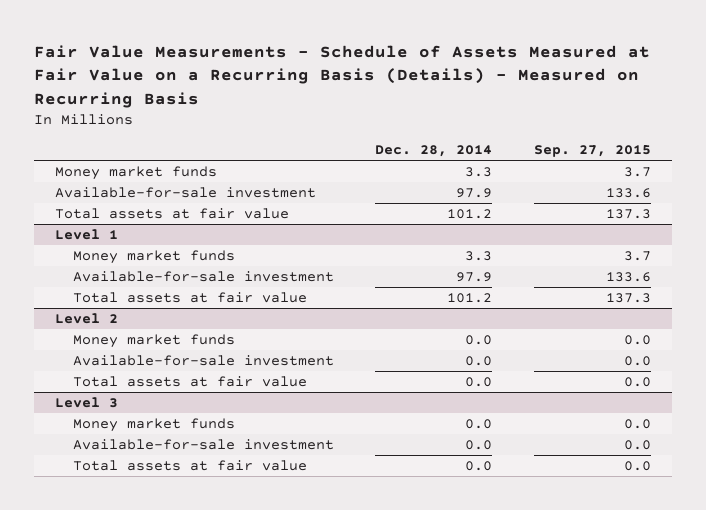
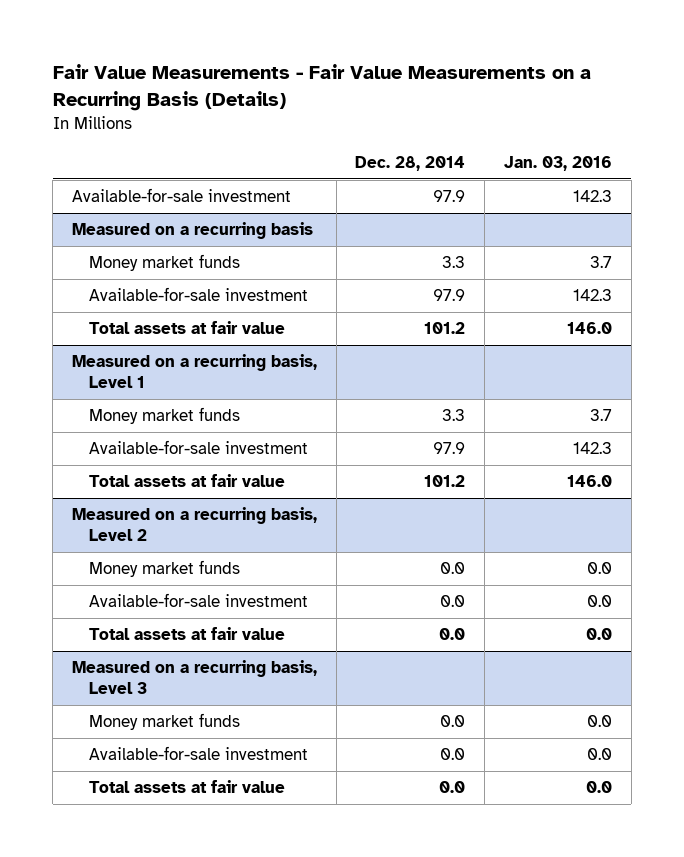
- Fair Value Measurements - Schedule of Assets Measured at Fair Value on a Recurring Basis (Details) - Measured on Recurring Basis
+ Fair Value Measurements - Fair Value Measurements on a Recurring Basis (Details)
- | Dec. 28, 2014 | Sep. 27, 2015
+ | Dec. 28, 2014 | Jan. 03, 2016
+ Available-for-sale investment | 97.9 | 142.3
+ Measured on a recurring basis
- Level 1
+ Measured on a recurring basis, Level 1
- Level 2
+ Measured on a recurring basis, Level 2
- Level 3
+ Measured on a recurring basis, Level 3

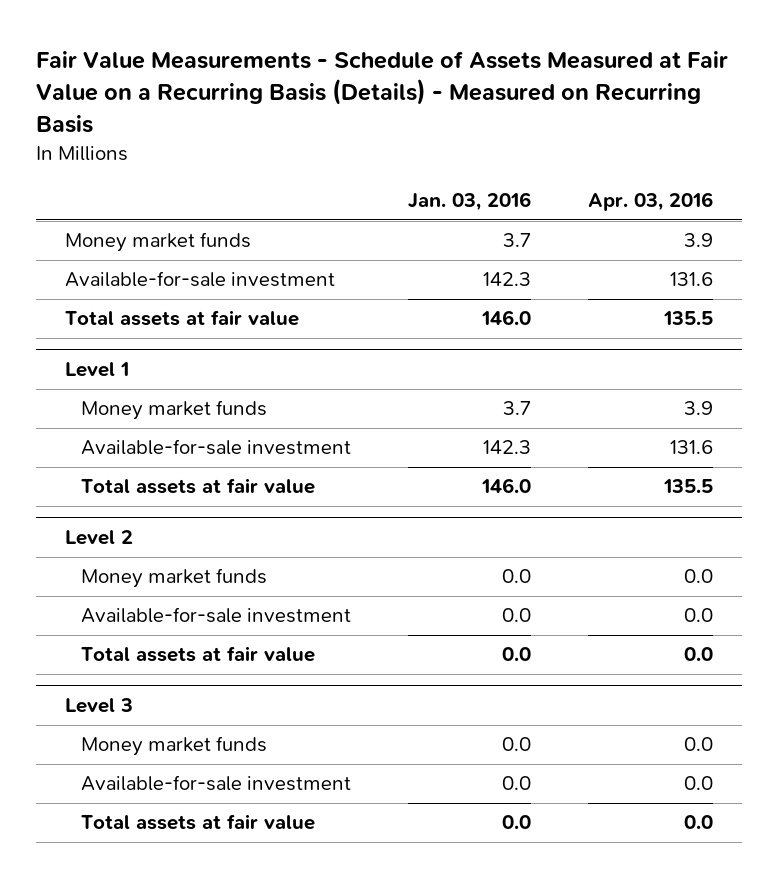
- Fair Value Measurements - Fair Value Measurements on a Recurring Basis (Details)
+ Fair Value Measurements - Schedule of Assets Measured at Fair Value on a Recurring Basis (Details) - Measured on Recurring Basis
- | Dec. 28, 2014 | Jan. 03, 2016
+ | Jan. 03, 2016 | Apr. 03, 2016
- Available-for-sale investment | 97.9 | 142.3
- Measured on a recurring basis
- Measured on a recurring basis, Level 1
+ Level 1
- Measured on a recurring basis, Level 2
+ Level 2
- Measured on a recurring basis, Level 3
+ Level 3

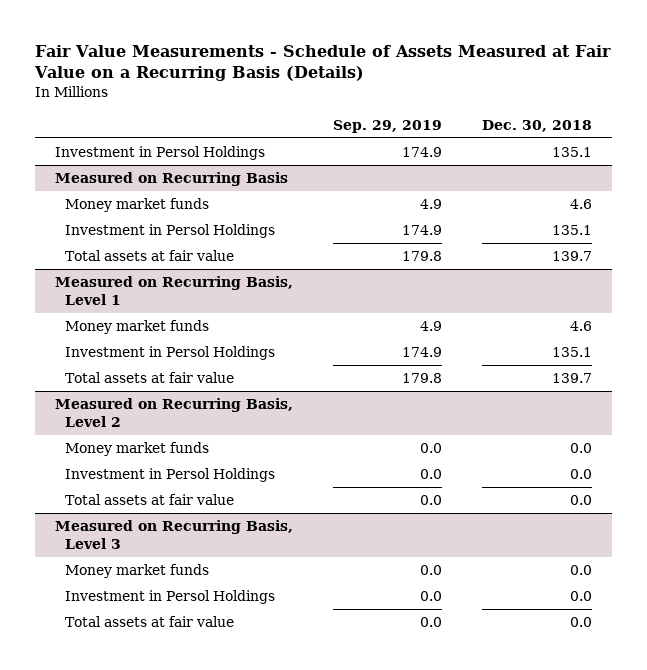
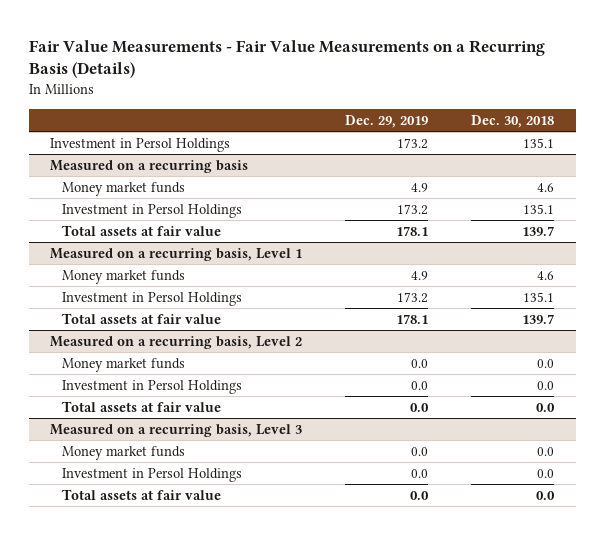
- Fair Value Measurements - Schedule of Assets Measured at Fair Value on a Recurring Basis (Details)
+ Fair Value Measurements - Fair Value Measurements on a Recurring Basis (Details)
- | Sep. 29, 2019 | Dec. 30, 2018
+ | Dec. 29, 2019 | Dec. 30, 2018
- Measured on Recurring Basis
+ Measured on a recurring basis
- Measured on Recurring Basis, Level 1
+ Measured on a recurring basis, Level 1
- Measured on Recurring Basis, Level 2
+ Measured on a recurring basis, Level 2
- Measured on Recurring Basis, Level 3
+ Measured on a recurring basis, Level 3

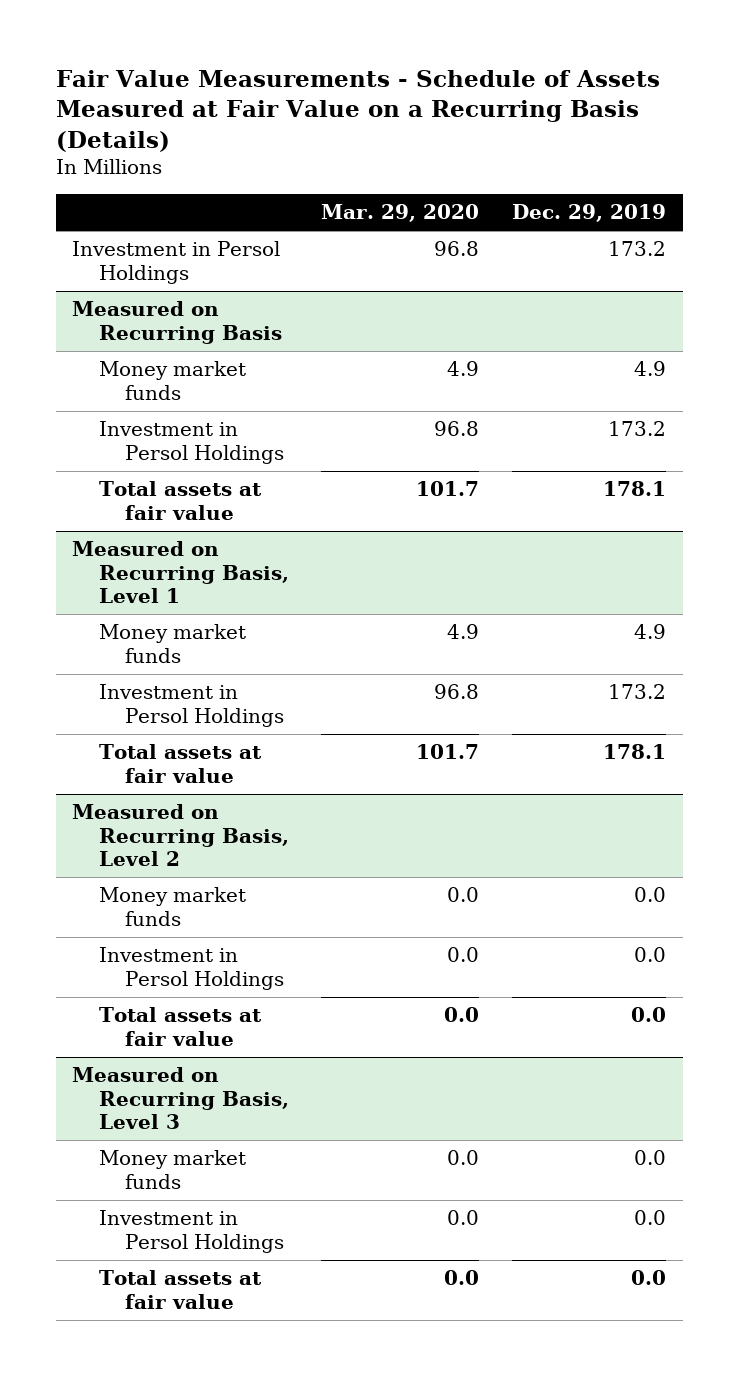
- Fair Value Measurements - Fair Value Measurements on a Recurring Basis (Details)
+ Fair Value Measurements - Schedule of Assets Measured at Fair Value on a Recurring Basis (Details)
- | Dec. 29, 2019 | Dec. 30, 2018
+ | Mar. 29, 2020 | Dec. 29, 2019
- Measured on a recurring basis
+ Measured on Recurring Basis
- Measured on a recurring basis, Level 1
+ Measured on Recurring Basis, Level 1
- Measured on a recurring basis, Level 2
+ Measured on Recurring Basis, Level 2
- Measured on a recurring basis, Level 3
+ Measured on Recurring Basis, Level 3

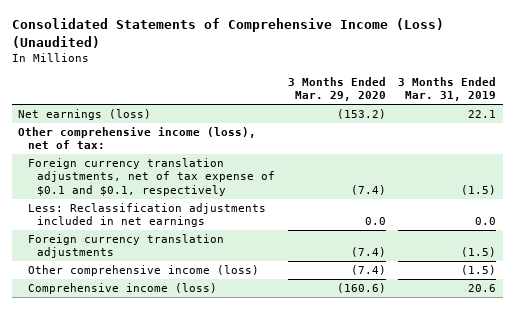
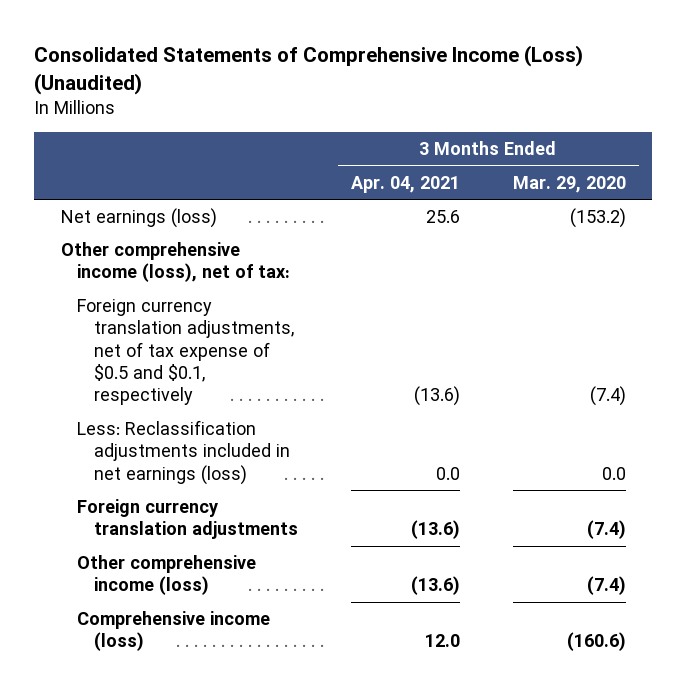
- | 3 Months Ended Mar. 29, 2020 | 3 Months Ended Mar. 31, 2019
+ | 3 Months Ended Apr. 04, 2021 | 3 Months Ended Mar. 29, 2020
- Foreign currency translation adjustments, net of tax expense of $0.1 and $0.1, respectively | (7.4) | (1.5)
- Less: Reclassification adjustments included in net earnings | 0.0 | 0.0
+ Foreign currency translation adjustments, net of tax expense of $0.5 and $0.1, respectively | (13.6) | (7.4)
+ Less: Reclassification adjustments included in net earnings (loss) | 0.0 | 0.0

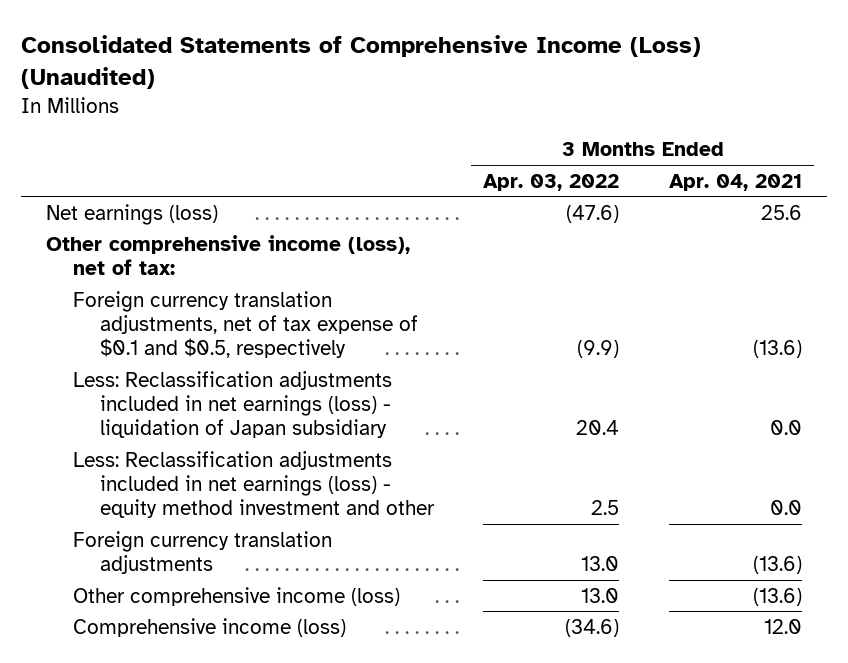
- | 3 Months Ended Apr. 04, 2021 | 3 Months Ended Mar. 29, 2020
+ | 3 Months Ended Apr. 03, 2022 | 3 Months Ended Apr. 04, 2021
- Foreign currency translation adjustments, net of tax expense of $0.5 and $0.1, respectively | (13.6) | (7.4)
- Less: Reclassification adjustments included in net earnings (loss) | 0.0 | 0.0
+ Foreign currency translation adjustments, net of tax expense of $0.1 and $0.5, respectively | (9.9) | (13.6)
+ Less: Reclassification adjustments included in net earnings (loss) - liquidation of Japan subsidiary | 20.4 | 0.0
+ Less: Reclassification adjustments included in net earnings (loss) - equity method investment and other | 2.5 | 0.0

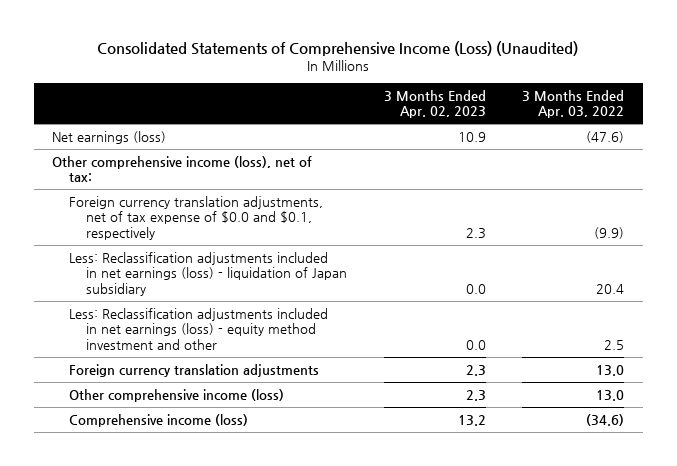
- | 3 Months Ended Apr. 03, 2022 | 3 Months Ended Apr. 04, 2021
+ | 3 Months Ended Apr. 02, 2023 | 3 Months Ended Apr. 03, 2022
- Foreign currency translation adjustments, net of tax expense of $0.1 and $0.5, respectively | (9.9) | (13.6)
+ Foreign currency translation adjustments, net of tax expense of $0.0 and $0.1, respectively | 2.3 | (9.9)

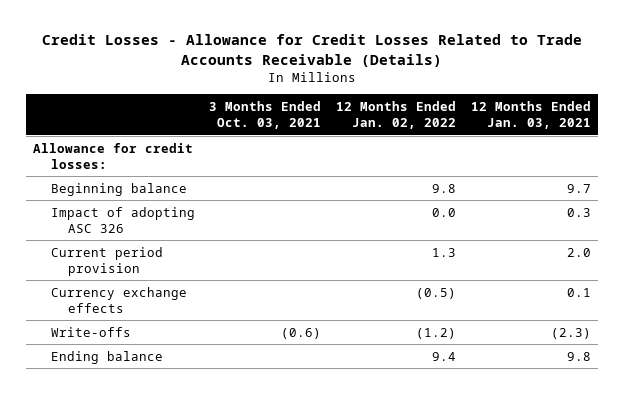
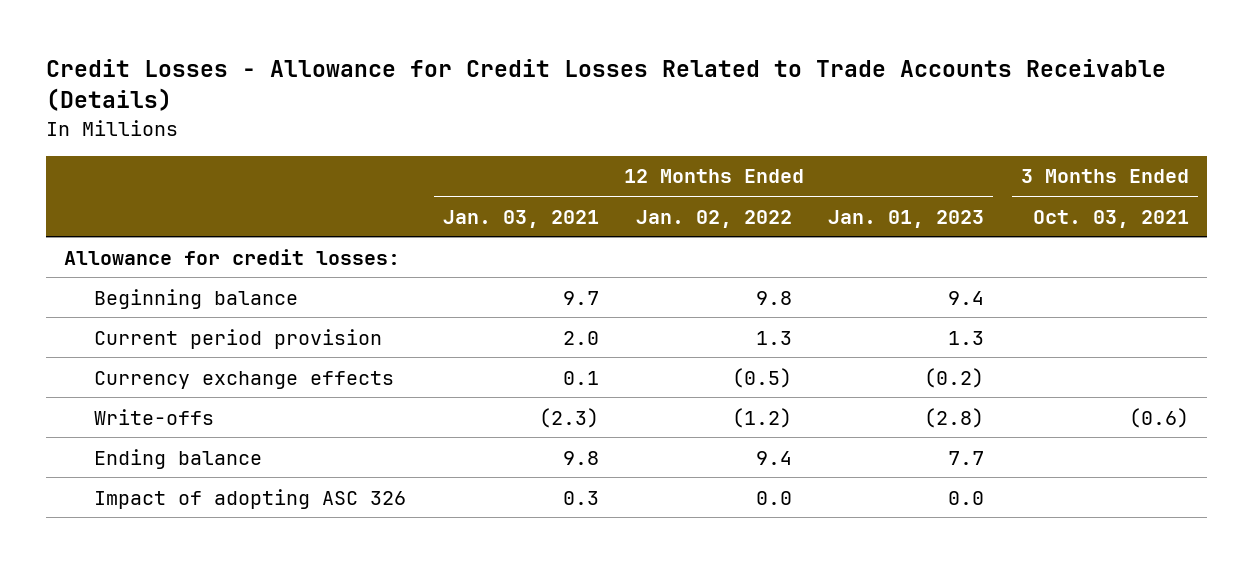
- | 3 Months Ended Oct. 03, 2021 | 12 Months Ended Jan. 02, 2022 | 12 Months Ended Jan. 03, 2021
+ | 12 Months Ended Jan. 03, 2021 | 12 Months Ended Jan. 02, 2022 | 12 Months Ended Jan. 01, 2023 | 3 Months Ended Oct. 03, 2021
moved down: Impact of adopting ASC 326 | 0.3 | 0.0 | 0.0 |

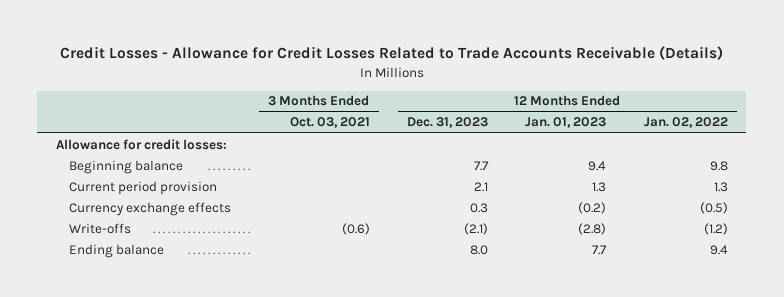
- | 12 Months Ended Jan. 03, 2021 | 12 Months Ended Jan. 02, 2022 | 12 Months Ended Jan. 01, 2023 | 3 Months Ended Oct. 03, 2021
+ | 3 Months Ended Oct. 03, 2021 | 12 Months Ended Dec. 31, 2023 | 12 Months Ended Jan. 01, 2023 | 12 Months Ended Jan. 02, 2022
- Impact of adopting ASC 326 | 0.3 | 0.0 | 0.0 |

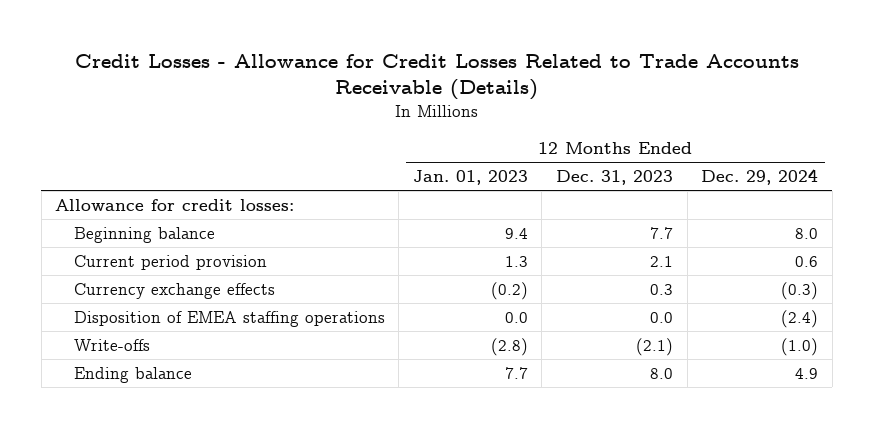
- | 3 Months Ended Oct. 03, 2021 | 12 Months Ended Dec. 31, 2023 | 12 Months Ended Jan. 01, 2023 | 12 Months Ended Jan. 02, 2022
+ | 12 Months Ended Jan. 01, 2023 | 12 Months Ended Dec. 31, 2023 | 12 Months Ended Dec. 29, 2024
+ Disposition of EMEA staffing operations | 0.0 | 0.0 | (2.4)

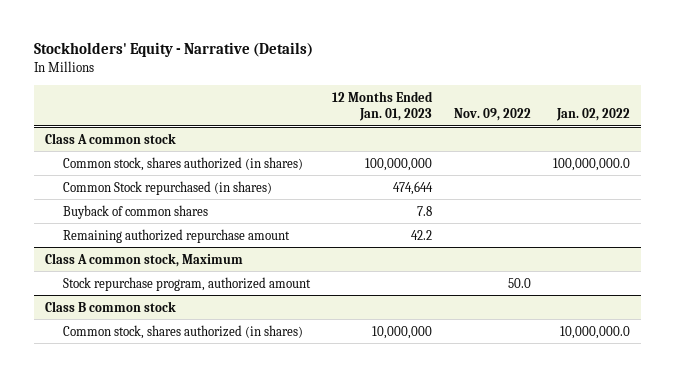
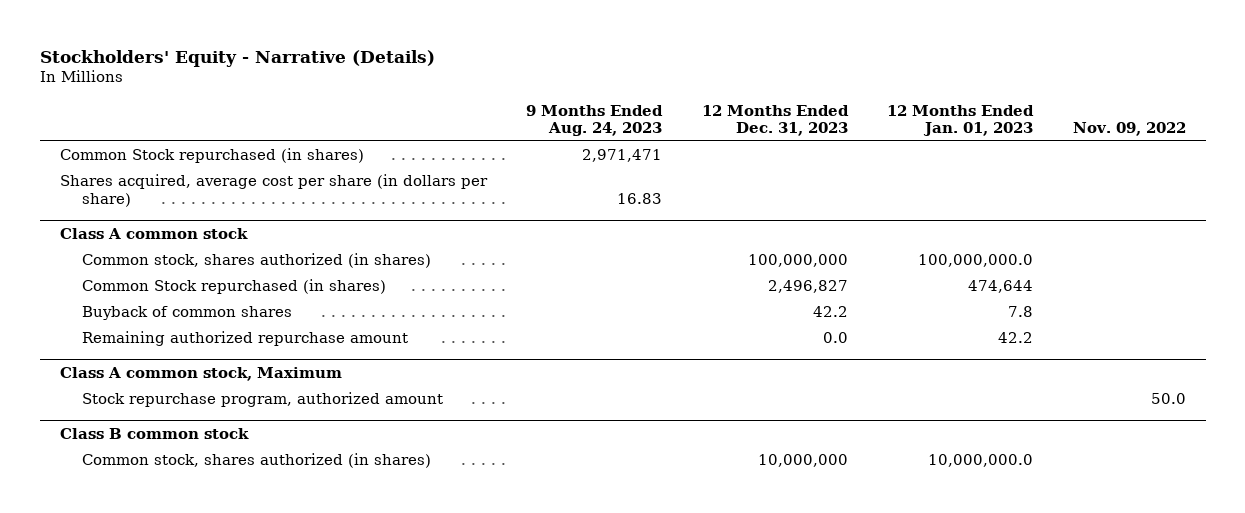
- | 12 Months Ended Jan. 01, 2023 | Nov. 09, 2022 | Jan. 02, 2022
+ | 9 Months Ended Aug. 24, 2023 | 12 Months Ended Dec. 31, 2023 | 12 Months Ended Jan. 01, 2023 | Nov. 09, 2022
+ Common Stock repurchased (in shares) | 2,971,471 | | |
+ Shares acquired, average cost per share (in dollars per share) | 16.83 | | |
@ Class A common stock
- Common stock, shares authorized (in shares) | 100,000,000 | | 100,000,000.0
+ Common stock, shares authorized (in shares) | | 100,000,000 | 100,000,000.0 |
@ Class B common stock
- Common stock, shares authorized (in shares) | 10,000,000 | | 10,000,000.0
+ Common stock, shares authorized (in shares) | | 10,000,000 | 10,000,000.0 |

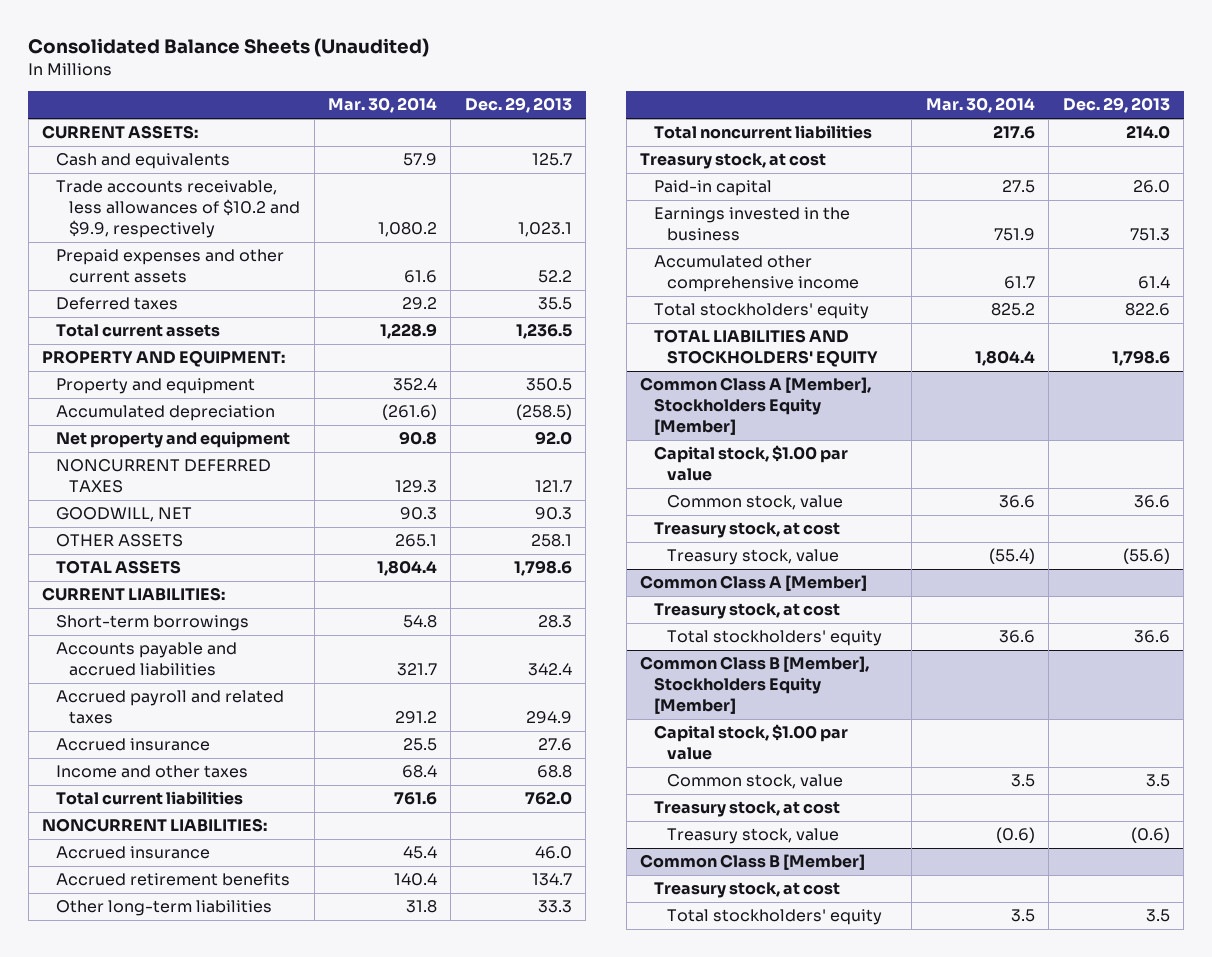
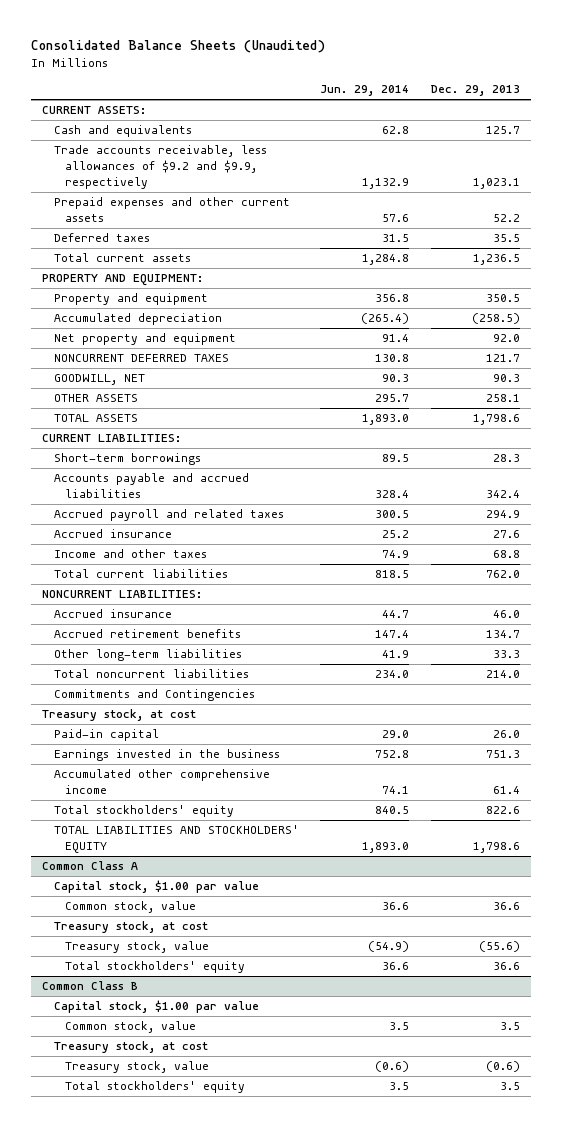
- | Mar. 30, 2014 | Dec. 29, 2013
+ | Jun. 29, 2014 | Dec. 29, 2013
- Trade accounts receivable, less allowances of $10.2 and $9.9, respectively | 1,080.2 | 1,023.1
+ Trade accounts receivable, less allowances of $9.2 and $9.9, respectively | 1,132.9 | 1,023.1
+ Commitments and Contingencies
- Common Class A [Member], Stockholders Equity [Member]
+ Common Class A
- Common Class A [Member]
- Treasury stock, at cost
- Common Class B [Member], Stockholders Equity [Member]
+ Common Class B
- Common Class B [Member]
- Treasury stock, at cost

